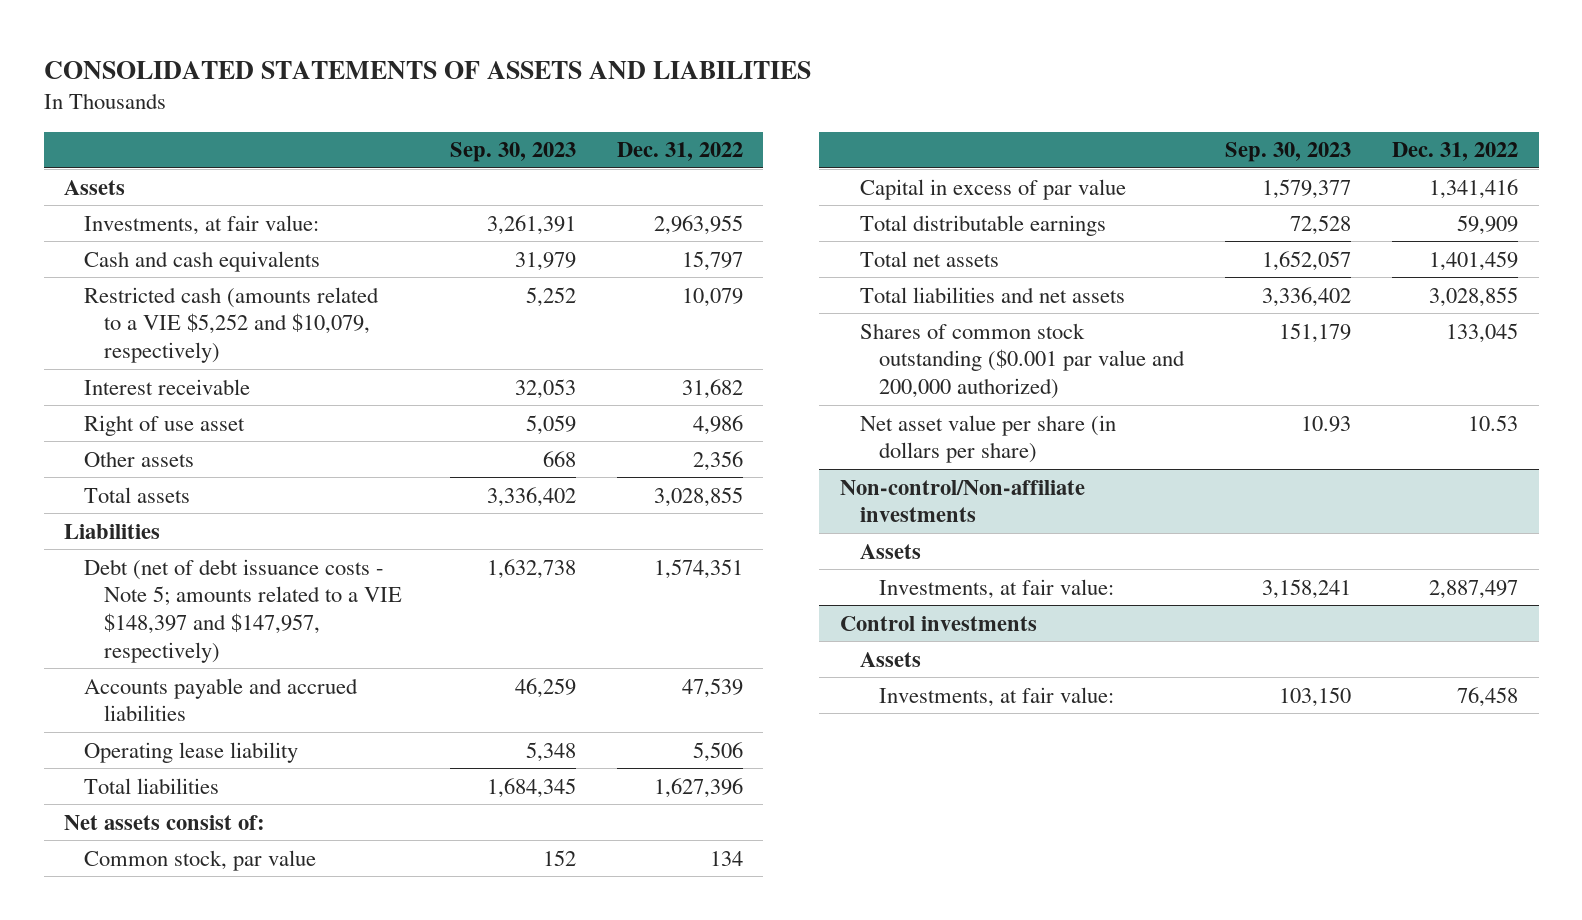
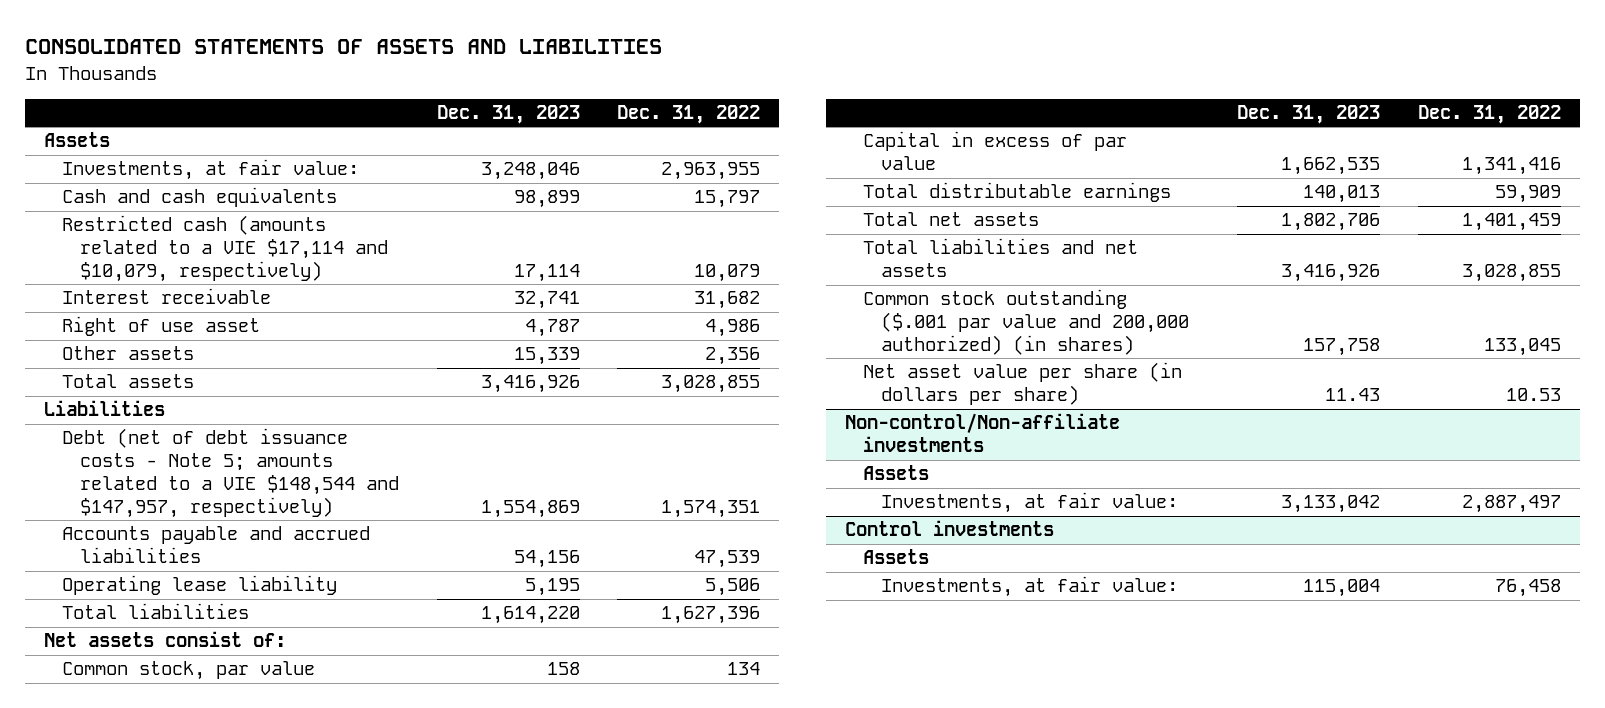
- | Sep. 30, 2023 | Dec. 31, 2022
+ | Dec. 31, 2023 | Dec. 31, 2022
- Restricted cash (amounts related to a VIE $5,252 and $10,079, respectively) | 5,252 | 10,079
+ Restricted cash (amounts related to a VIE $17,114 and $10,079, respectively) | 17,114 | 10,079
- Debt (net of debt issuance costs - Note 5; amounts related to a VIE $148,397 and $147,957, respectively) | 1,632,738 | 1,574,351
+ Debt (net of debt issuance costs - Note 5; amounts related to a VIE $148,544 and $147,957, respectively) | 1,554,869 | 1,574,351
- Shares of common stock outstanding ($0.001 par value and 200,000 authorized) | 151,179 | 133,045
+ Common stock outstanding ($.001 par value and 200,000 authorized) (in shares) | 157,758 | 133,045

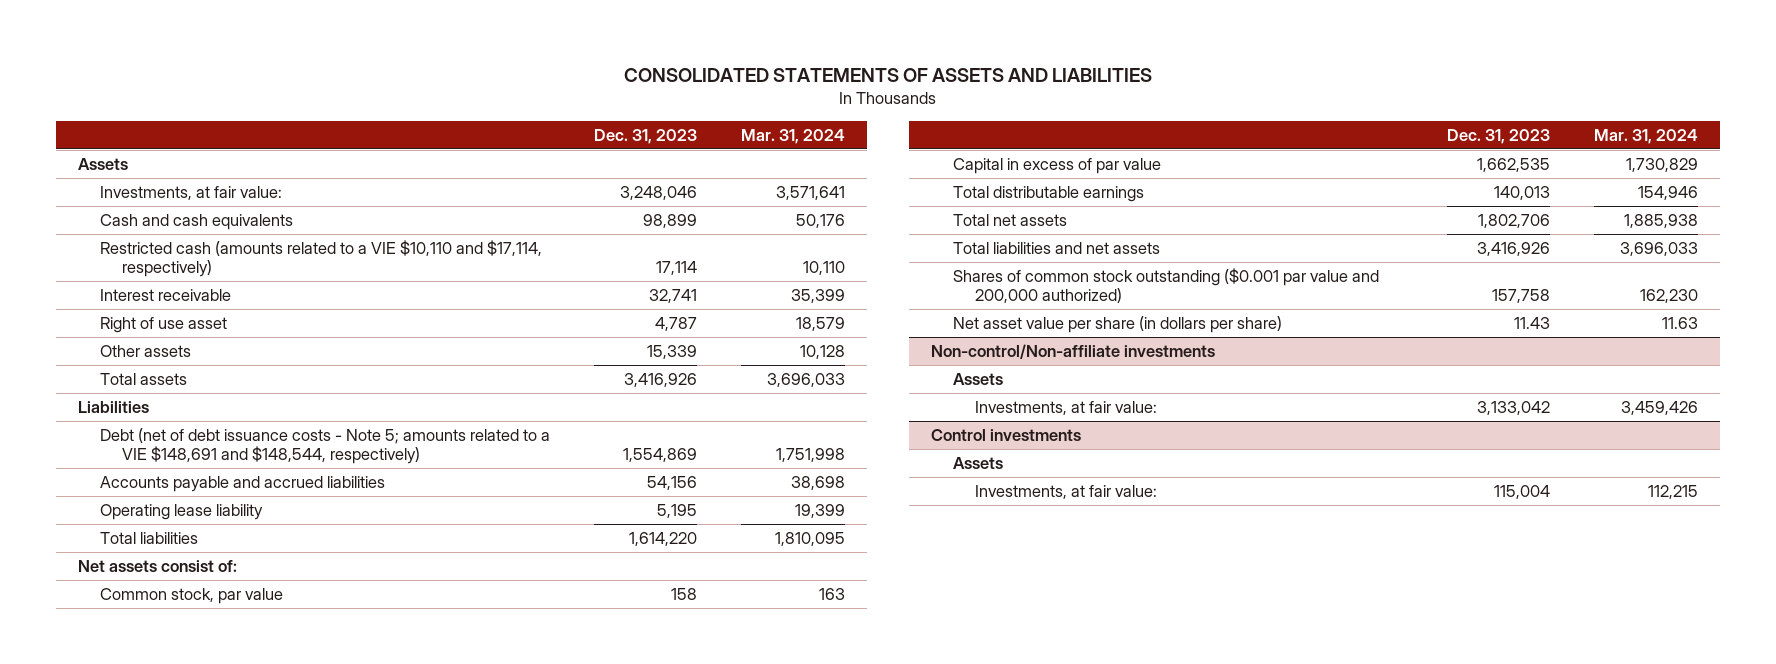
- | Dec. 31, 2023 | Dec. 31, 2022
+ | Dec. 31, 2023 | Mar. 31, 2024
- Restricted cash (amounts related to a VIE $17,114 and $10,079, respectively) | 17,114 | 10,079
+ Restricted cash (amounts related to a VIE $10,110 and $17,114, respectively) | 17,114 | 10,110
- Debt (net of debt issuance costs - Note 5; amounts related to a VIE $148,544 and $147,957, respectively) | 1,554,869 | 1,574,351
+ Debt (net of debt issuance costs - Note 5; amounts related to a VIE $148,691 and $148,544, respectively) | 1,554,869 | 1,751,998
- Common stock outstanding ($.001 par value and 200,000 authorized) (in shares) | 157,758 | 133,045
+ Shares of common stock outstanding ($0.001 par value and 200,000 authorized) | 157,758 | 162,230

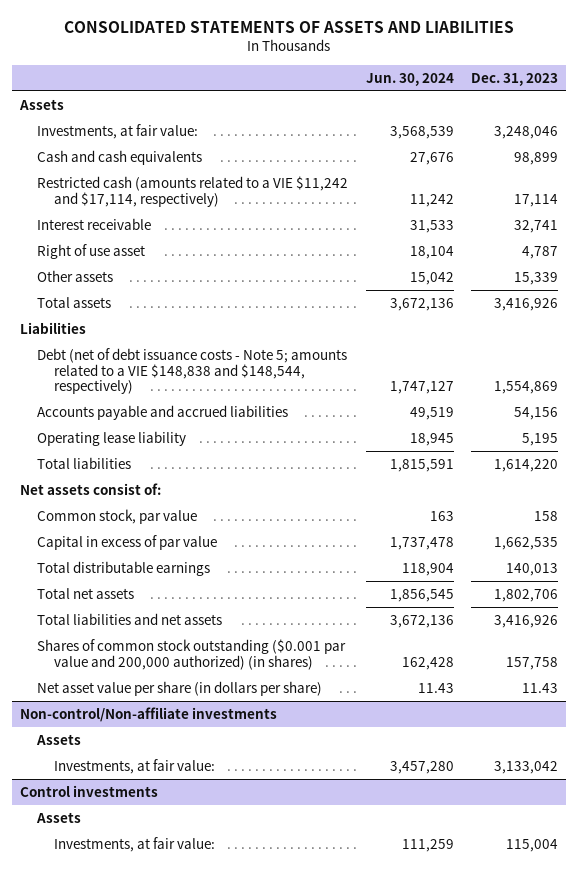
- | Dec. 31, 2023 | Mar. 31, 2024
+ | Jun. 30, 2024 | Dec. 31, 2023
- Restricted cash (amounts related to a VIE $10,110 and $17,114, respectively) | 17,114 | 10,110
+ Restricted cash (amounts related to a VIE $11,242 and $17,114, respectively) | 11,242 | 17,114
- Debt (net of debt issuance costs - Note 5; amounts related to a VIE $148,691 and $148,544, respectively) | 1,554,869 | 1,751,998
+ Debt (net of debt issuance costs - Note 5; amounts related to a VIE $148,838 and $148,544, respectively) | 1,747,127 | 1,554,869
- Shares of common stock outstanding ($0.001 par value and 200,000 authorized) | 157,758 | 162,230
+ Shares of common stock outstanding ($0.001 par value and 200,000 authorized) (in shares) | 162,428 | 157,758

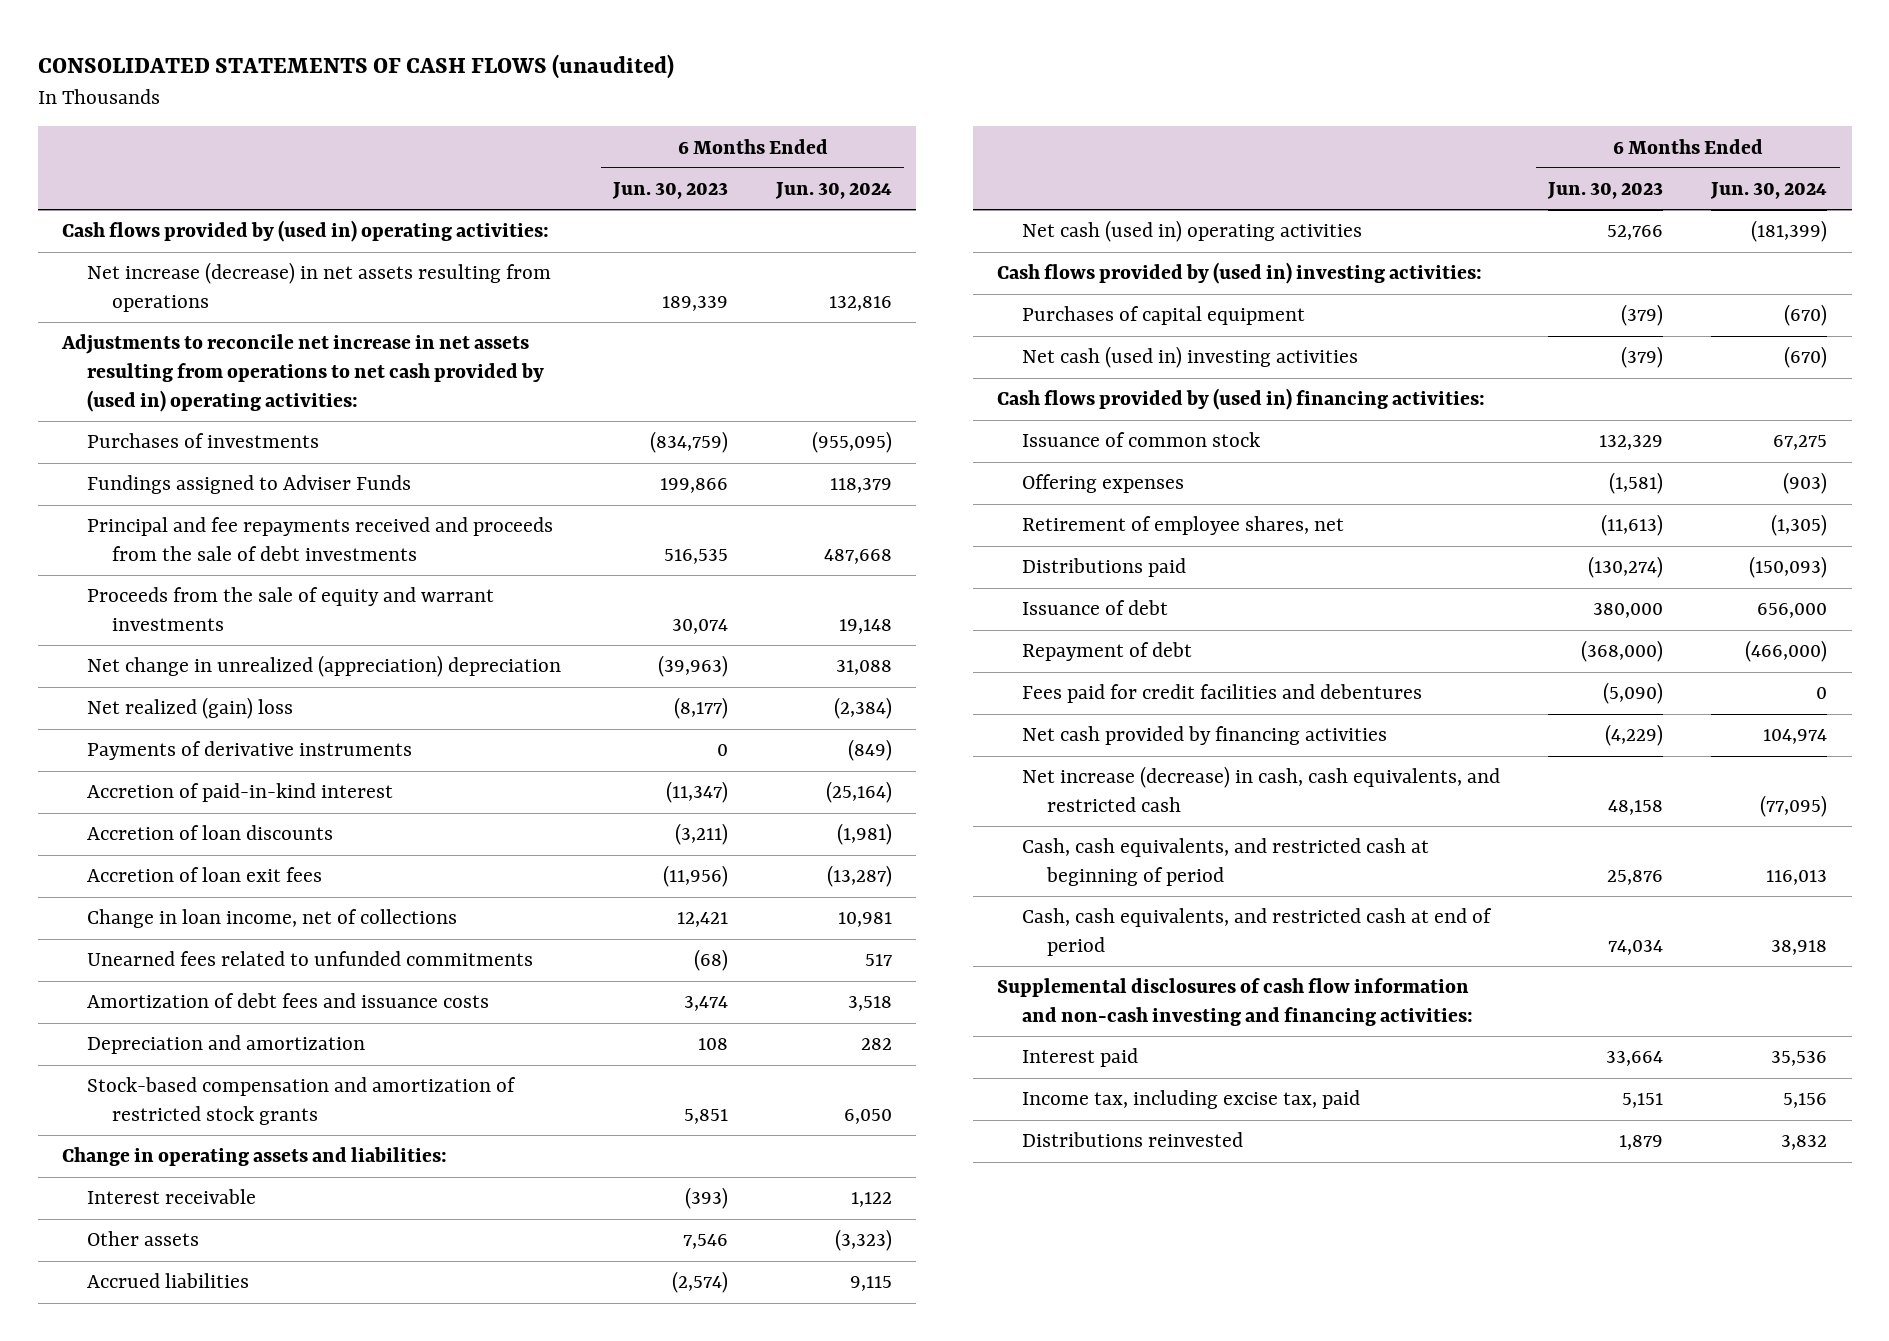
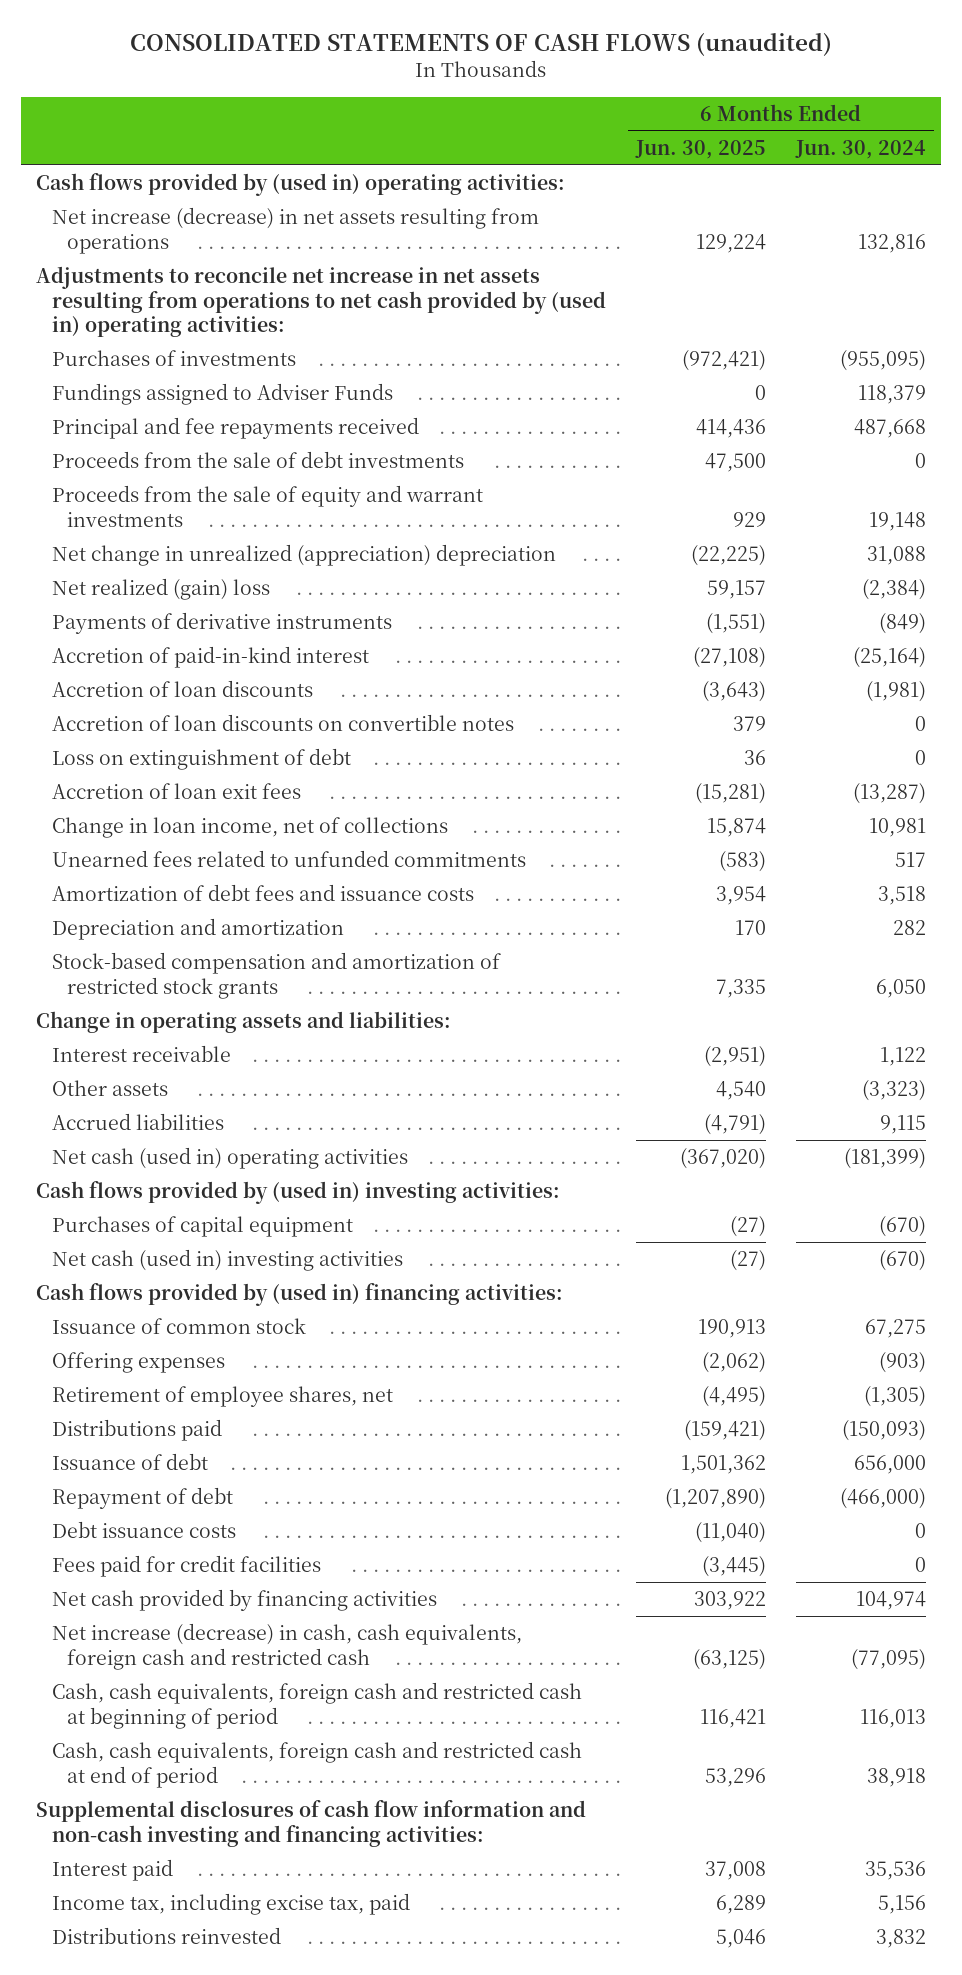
- | 6 Months Ended Jun. 30, 2023 | 6 Months Ended Jun. 30, 2024
+ | 6 Months Ended Jun. 30, 2025 | 6 Months Ended Jun. 30, 2024
- Principal and fee repayments received and proceeds from the sale of debt investments | 516,535 | 487,668
+ Principal and fee repayments received | 414,436 | 487,668
+ Proceeds from the sale of debt investments | 47,500 | 0
+ Accretion of loan discounts on convertible notes | 379 | 0
+ Loss on extinguishment of debt | 36 | 0
- Fees paid for credit facilities and debentures | (5,090) | 0
+ Debt issuance costs | (11,040) | 0
+ Fees paid for credit facilities | (3,445) | 0
- Net increase (decrease) in cash, cash equivalents, and restricted cash | 48,158 | (77,095)
- Cash, cash equivalents, and restricted cash at beginning of period | 25,876 | 116,013
- Cash, cash equivalents, and restricted cash at end of period | 74,034 | 38,918
+ Net increase (decrease) in cash, cash equivalents, foreign cash and restricted cash | (63,125) | (77,095)
+ Cash, cash equivalents, foreign cash and restricted cash at beginning of period | 116,421 | 116,013
+ Cash, cash equivalents, foreign cash and restricted cash at end of period | 53,296 | 38,918

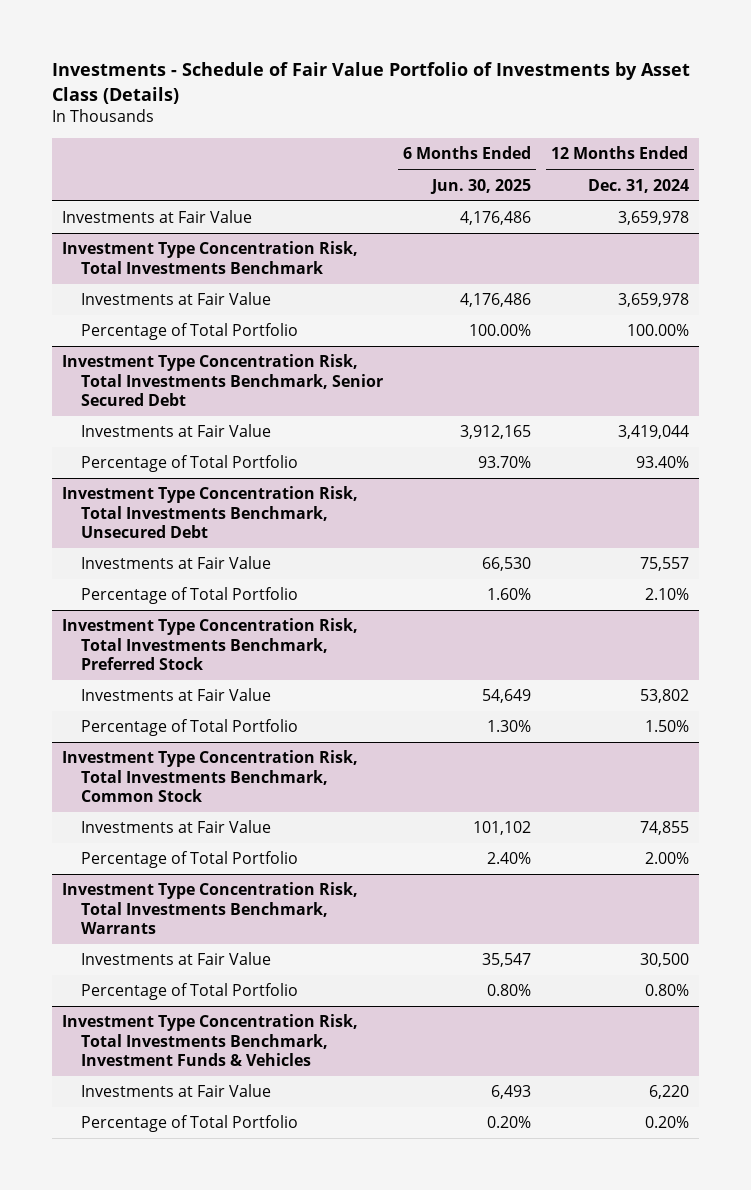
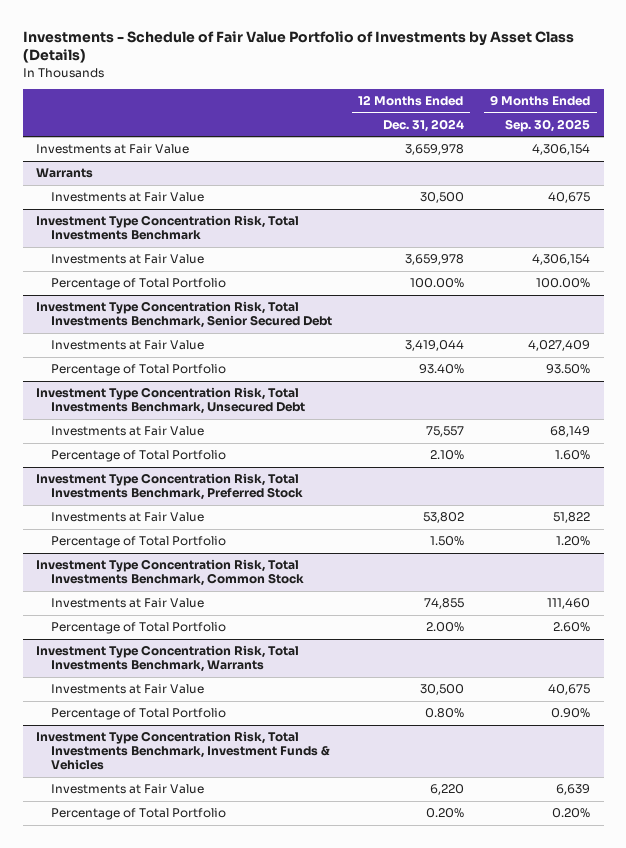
- | 6 Months Ended Jun. 30, 2025 | 12 Months Ended Dec. 31, 2024
+ | 12 Months Ended Dec. 31, 2024 | 9 Months Ended Sep. 30, 2025
+ Warrants
+ Investments at Fair Value | 30,500 | 40,675

